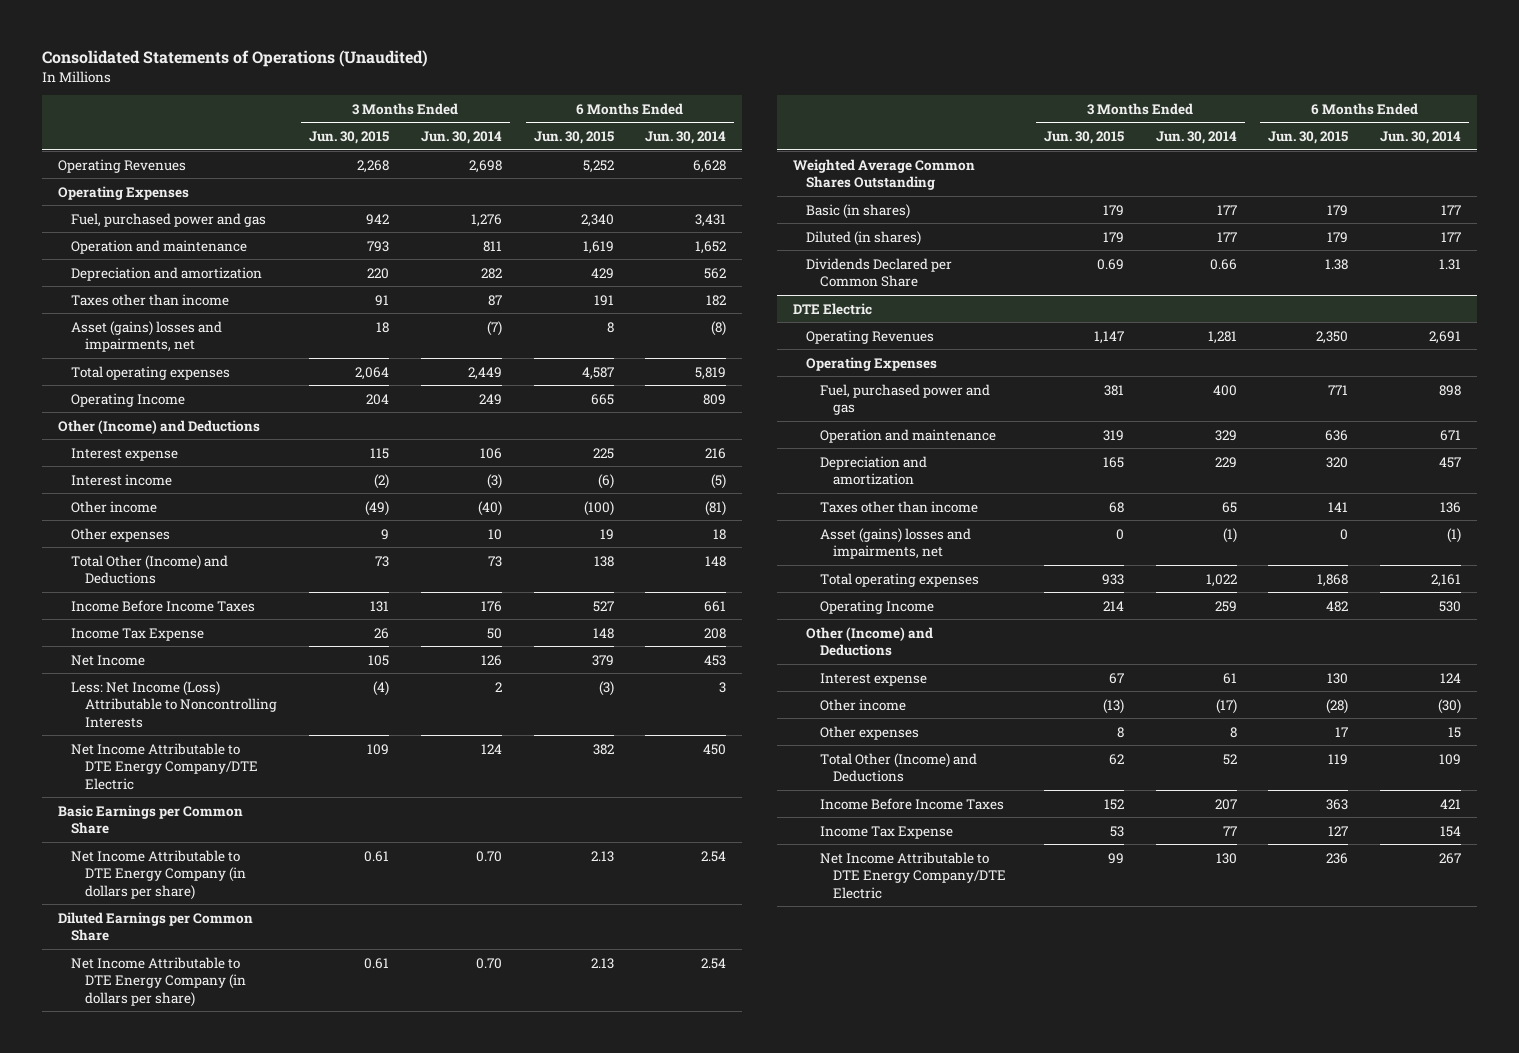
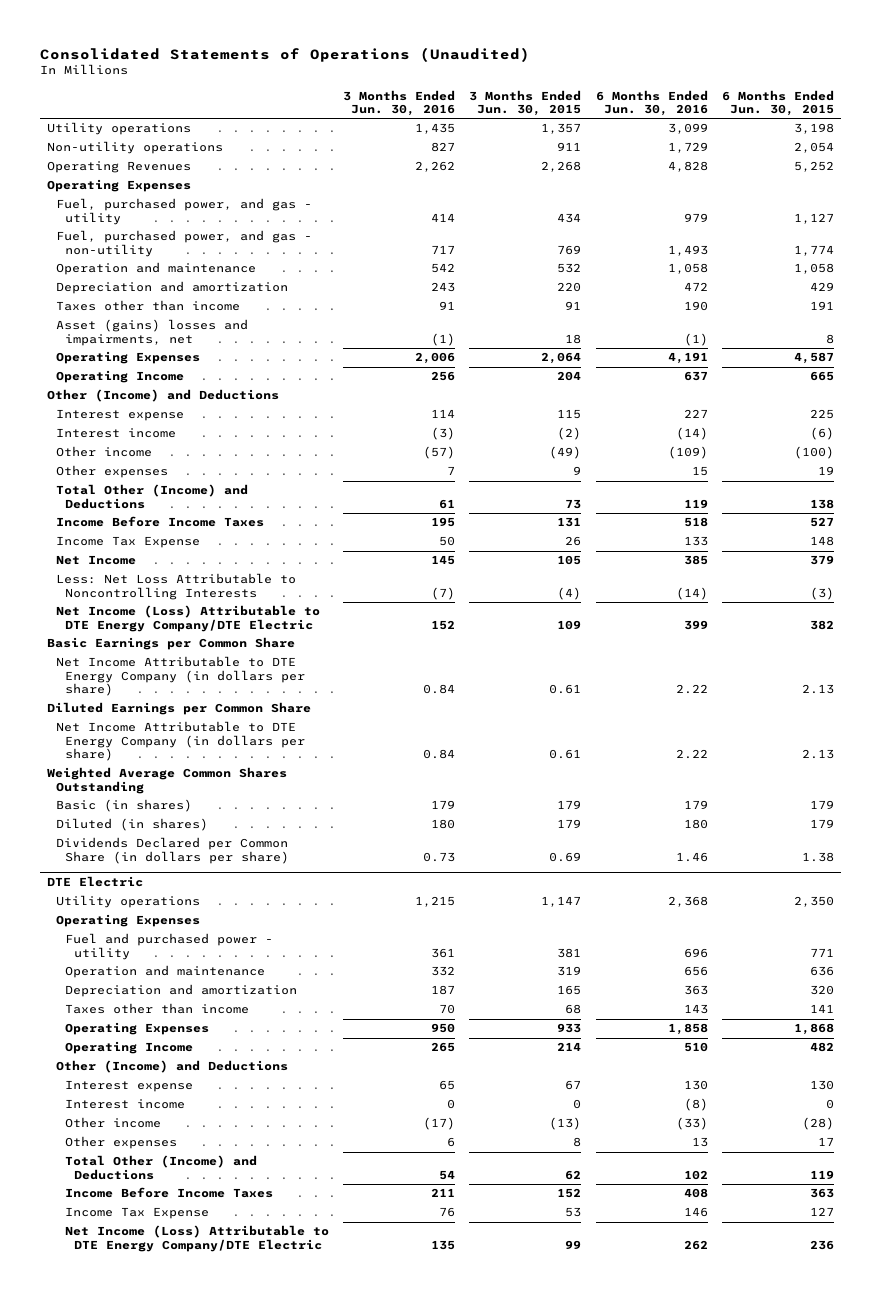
- | 3 Months Ended Jun. 30, 2015 | 3 Months Ended Jun. 30, 2014 | 6 Months Ended Jun. 30, 2015 | 6 Months Ended Jun. 30, 2014
+ | 3 Months Ended Jun. 30, 2016 | 3 Months Ended Jun. 30, 2015 | 6 Months Ended Jun. 30, 2016 | 6 Months Ended Jun. 30, 2015
+ Utility operations | 1,435 | 1,357 | 3,099 | 3,198
+ Non-utility operations | 827 | 911 | 1,729 | 2,054
- Fuel, purchased power and gas | 942 | 1,276 | 2,340 | 3,431
- Operation and maintenance | 793 | 811 | 1,619 | 1,652
+ Fuel, purchased power, and gas - utility | 414 | 434 | 979 | 1,127
+ Fuel, purchased power, and gas - non-utility | 717 | 769 | 1,493 | 1,774
+ Operation and maintenance | 542 | 532 | 1,058 | 1,058
- Total operating expenses | 2,064 | 2,449 | 4,587 | 5,819
+ Operating Expenses | 2,006 | 2,064 | 4,191 | 4,587
- Less: Net Income (Loss) Attributable to Noncontrolling Interests | (4) | 2 | (3) | 3
- Net Income Attributable to DTE Energy Company/DTE Electric | 109 | 124 | 382 | 450
+ Less: Net Loss Attributable to Noncontrolling Interests | (7) | (4) | (14) | (3)
+ Net Income (Loss) Attributable to DTE Energy Company/DTE Electric | 152 | 109 | 399 | 382
- Dividends Declared per Common Share | 0.69 | 0.66 | 1.38 | 1.31
+ Dividends Declared per Common Share (in dollars per share) | 0.73 | 0.69 | 1.46 | 1.38
@ DTE Electric
- Operating Revenues | 1,147 | 1,281 | 2,350 | 2,691
+ Utility operations | 1,215 | 1,147 | 2,368 | 2,350
- Fuel, purchased power and gas | 381 | 400 | 771 | 898
+ Fuel and purchased power - utility | 361 | 381 | 696 | 771
- Asset (gains) losses and impairments, net | 0 | (1) | 0 | (1)
- Total operating expenses | 933 | 1,022 | 1,868 | 2,161
+ Operating Expenses | 950 | 933 | 1,858 | 1,868
+ Interest income | 0 | 0 | (8) | 0
- Net Income Attributable to DTE Energy Company/DTE Electric | 99 | 130 | 236 | 267
+ Net Income (Loss) Attributable to DTE Energy Company/DTE Electric | 135 | 99 | 262 | 236

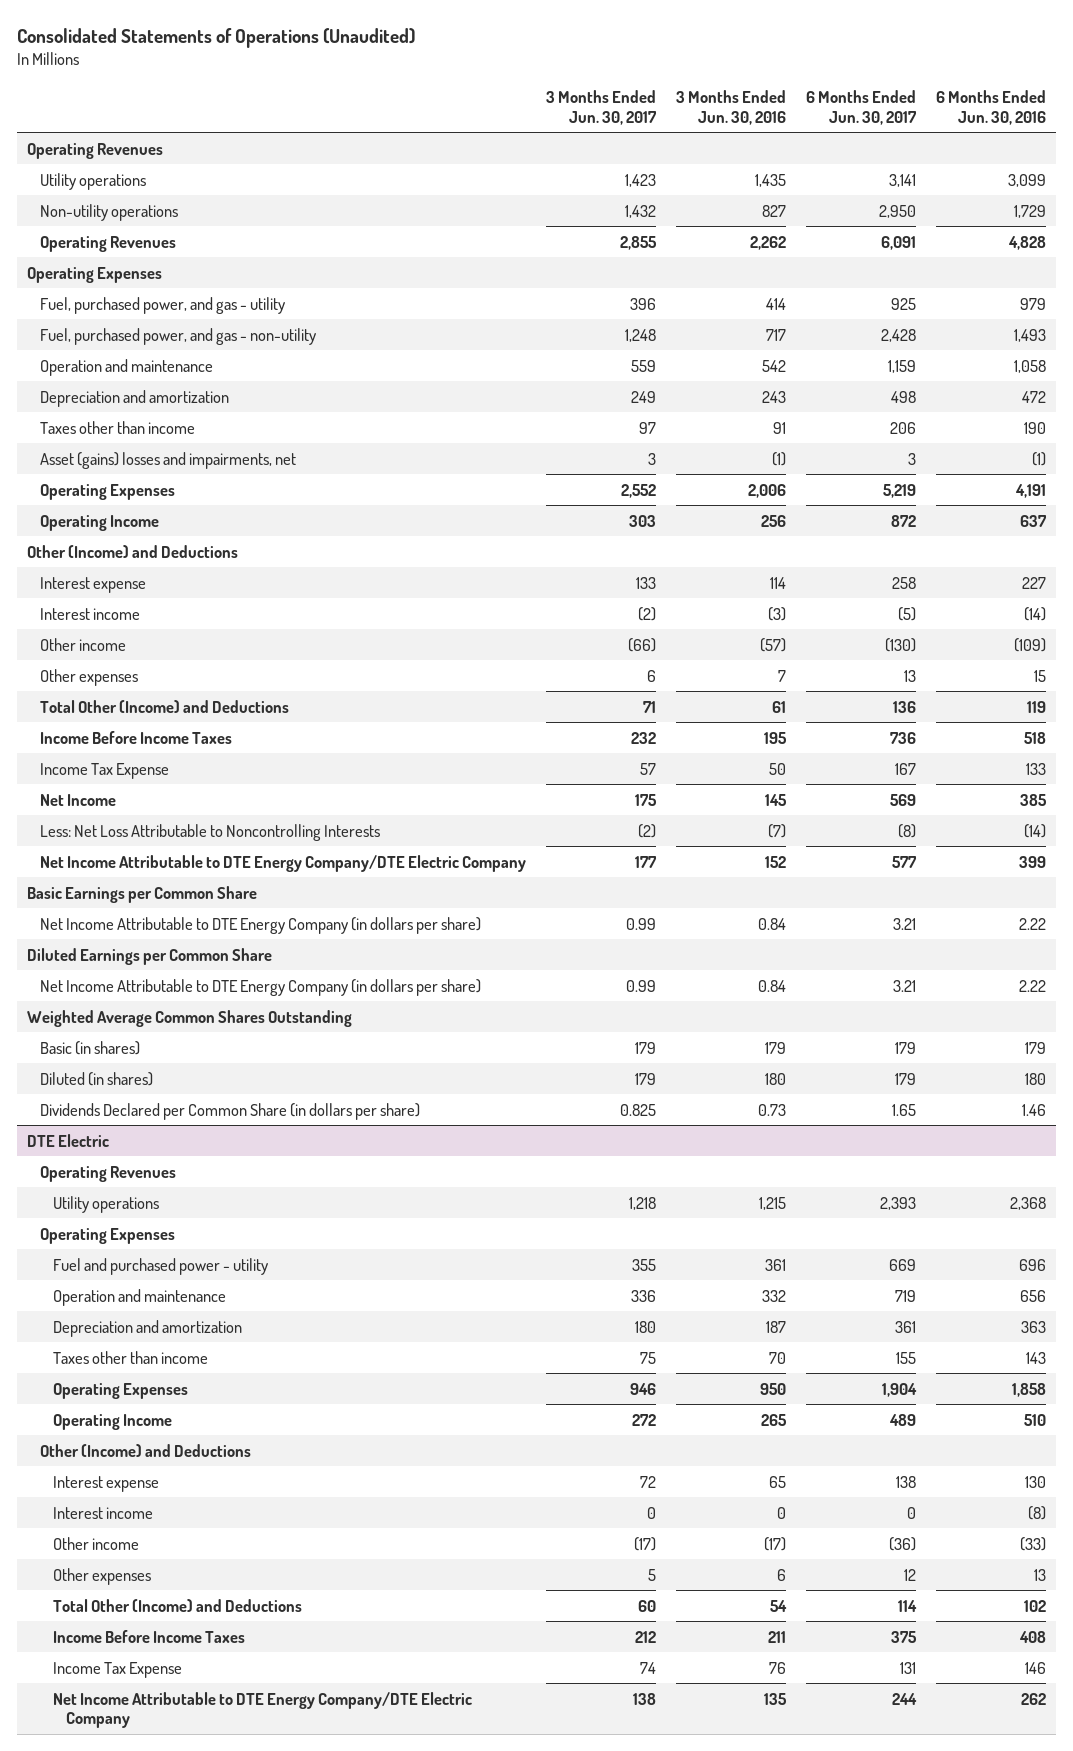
- | 3 Months Ended Jun. 30, 2016 | 3 Months Ended Jun. 30, 2015 | 6 Months Ended Jun. 30, 2016 | 6 Months Ended Jun. 30, 2015
+ | 3 Months Ended Jun. 30, 2017 | 3 Months Ended Jun. 30, 2016 | 6 Months Ended Jun. 30, 2017 | 6 Months Ended Jun. 30, 2016
+ Operating Revenues
- Net Income (Loss) Attributable to DTE Energy Company/DTE Electric | 152 | 109 | 399 | 382
+ Net Income Attributable to DTE Energy Company/DTE Electric Company | 177 | 152 | 577 | 399
@ DTE Electric
+ Operating Revenues
- Net Income (Loss) Attributable to DTE Energy Company/DTE Electric | 135 | 99 | 262 | 236
+ Net Income Attributable to DTE Energy Company/DTE Electric Company | 138 | 135 | 244 | 262

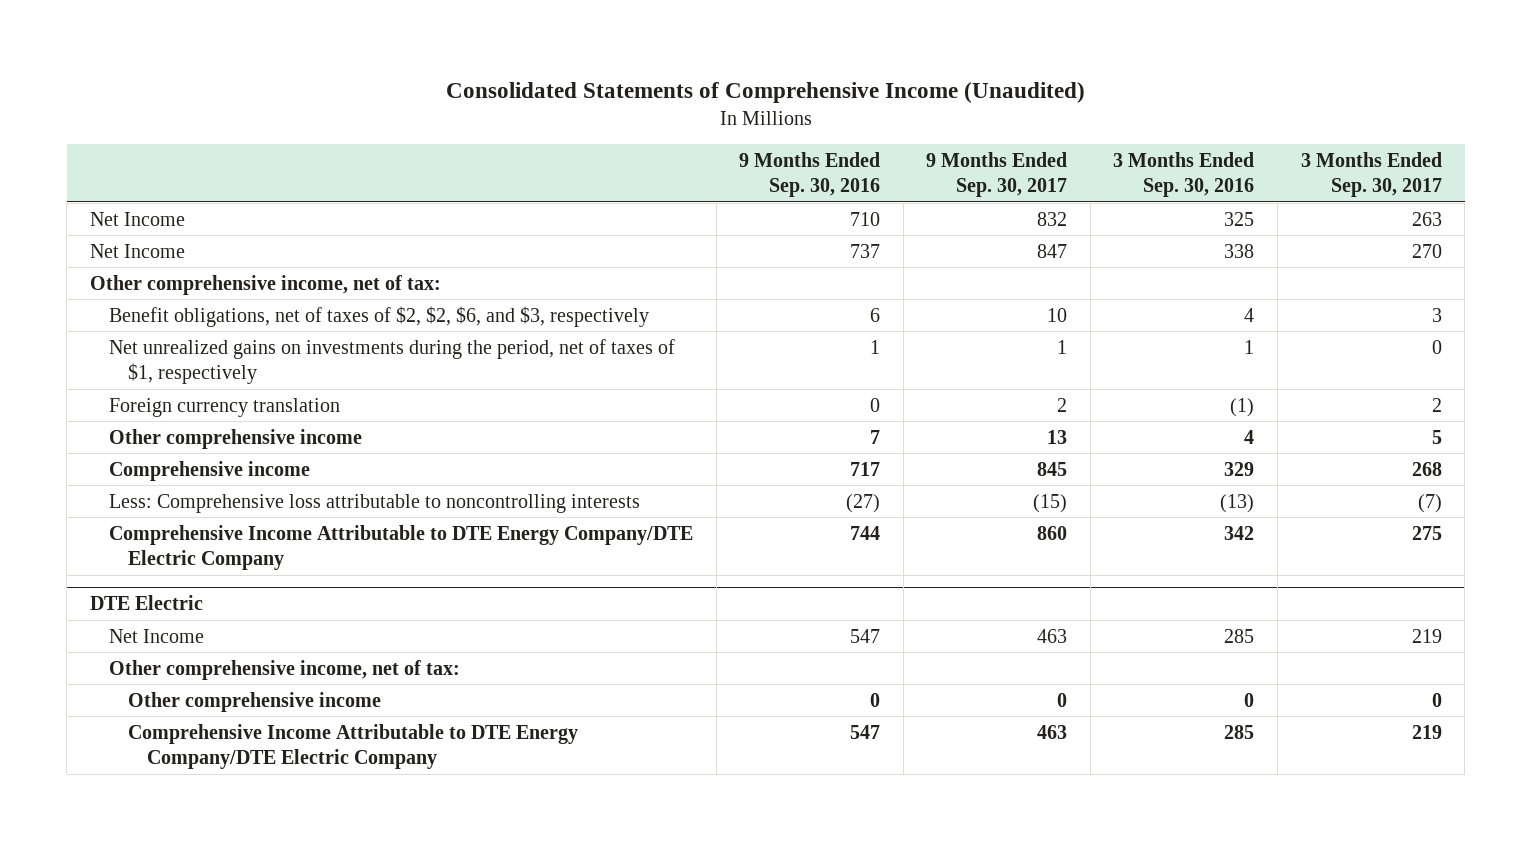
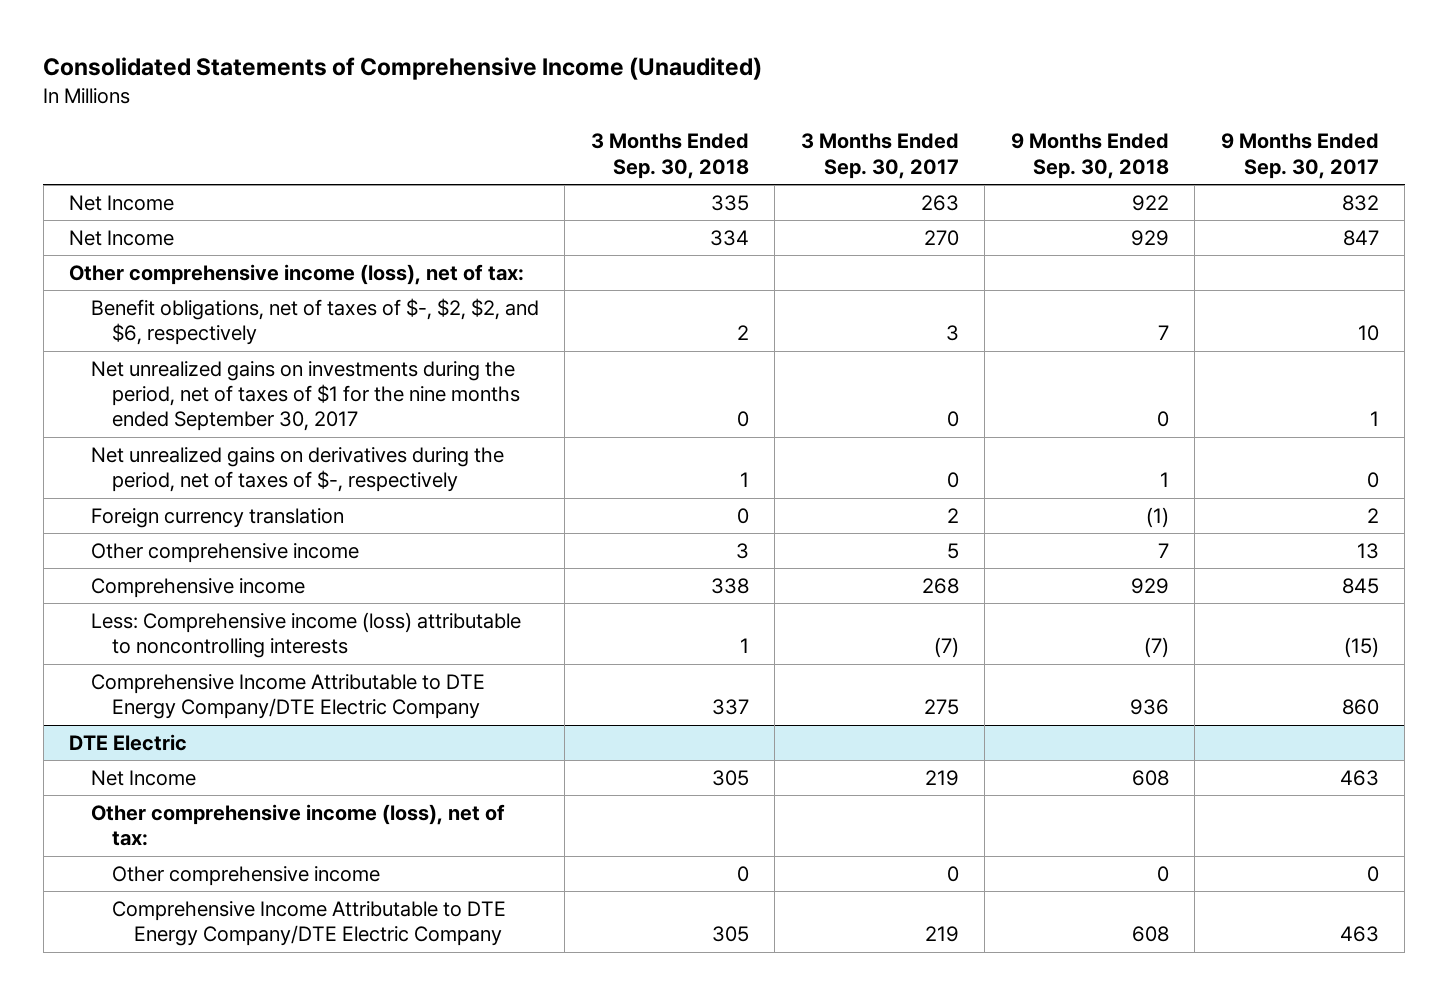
- | 9 Months Ended Sep. 30, 2016 | 9 Months Ended Sep. 30, 2017 | 3 Months Ended Sep. 30, 2016 | 3 Months Ended Sep. 30, 2017
+ | 3 Months Ended Sep. 30, 2018 | 3 Months Ended Sep. 30, 2017 | 9 Months Ended Sep. 30, 2018 | 9 Months Ended Sep. 30, 2017
- Other comprehensive income, net of tax:
- Benefit obligations, net of taxes of $2, $2, $6, and $3, respectively | 6 | 10 | 4 | 3
- Net unrealized gains on investments during the period, net of taxes of $1, respectively | 1 | 1 | 1 | 0
+ Other comprehensive income (loss), net of tax:
+ Benefit obligations, net of taxes of $-, $2, $2, and $6, respectively | 2 | 3 | 7 | 10
+ Net unrealized gains on investments during the period, net of taxes of $1 for the nine months ended September 30, 2017 | 0 | 0 | 0 | 1
+ Net unrealized gains on derivatives during the period, net of taxes of $-, respectively | 1 | 0 | 1 | 0
- Less: Comprehensive loss attributable to noncontrolling interests | (27) | (15) | (13) | (7)
+ Less: Comprehensive income (loss) attributable to noncontrolling interests | 1 | (7) | (7) | (15)
@ DTE Electric
- Other comprehensive income, net of tax:
+ Other comprehensive income (loss), net of tax:

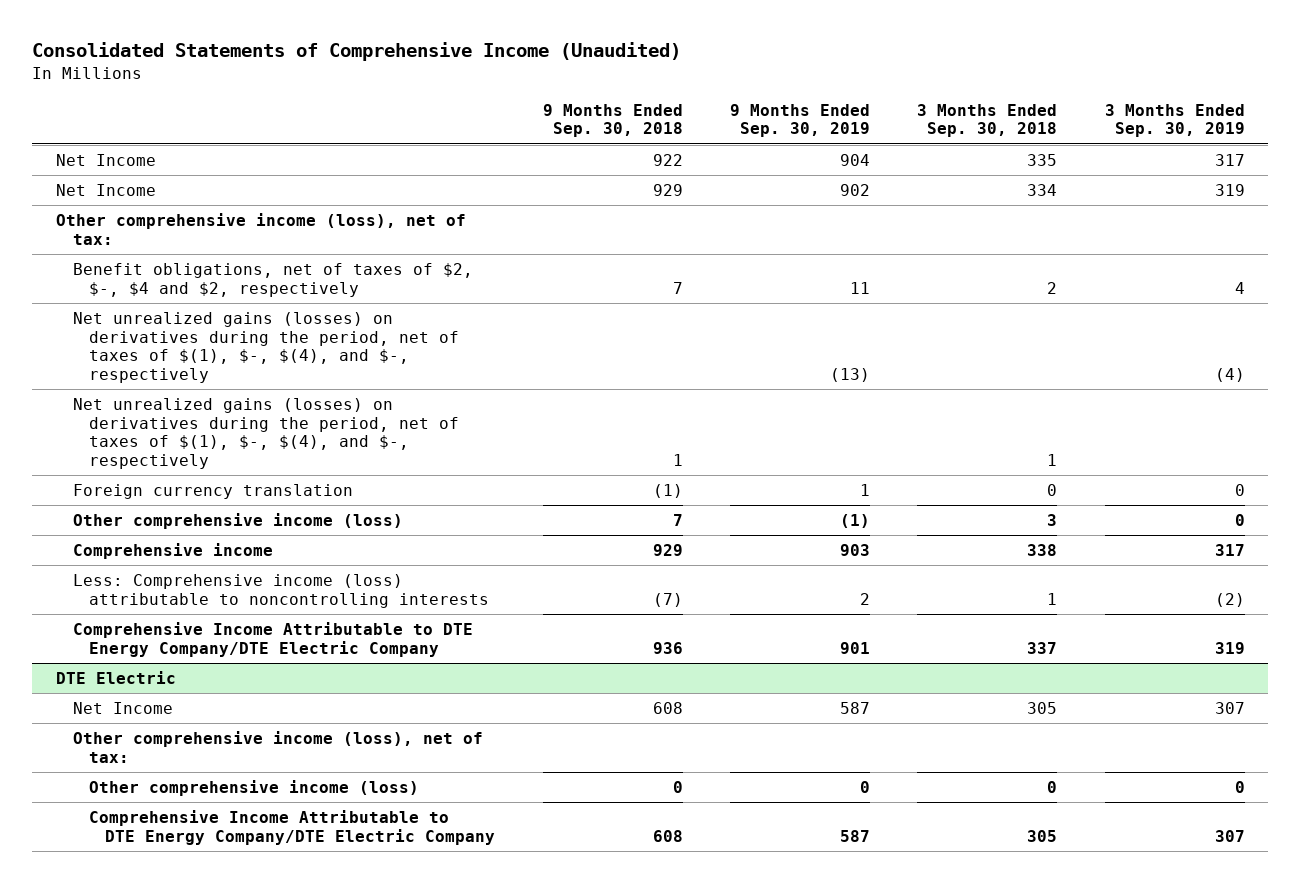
- | 3 Months Ended Sep. 30, 2018 | 3 Months Ended Sep. 30, 2017 | 9 Months Ended Sep. 30, 2018 | 9 Months Ended Sep. 30, 2017
+ | 9 Months Ended Sep. 30, 2018 | 9 Months Ended Sep. 30, 2019 | 3 Months Ended Sep. 30, 2018 | 3 Months Ended Sep. 30, 2019
- Benefit obligations, net of taxes of $-, $2, $2, and $6, respectively | 2 | 3 | 7 | 10
- Net unrealized gains on investments during the period, net of taxes of $1 for the nine months ended September 30, 2017 | 0 | 0 | 0 | 1
- Net unrealized gains on derivatives during the period, net of taxes of $-, respectively | 1 | 0 | 1 | 0
+ Benefit obligations, net of taxes of $2, $-, $4 and $2, respectively | 7 | 11 | 2 | 4
+ Net unrealized gains (losses) on derivatives during the period, net of taxes of $(1), $-, $(4), and $-, respectively | | (13) | | (4)
+ Net unrealized gains (losses) on derivatives during the period, net of taxes of $(1), $-, $(4), and $-, respectively | 1 | | 1 |
- Other comprehensive income | 3 | 5 | 7 | 13
+ Other comprehensive income (loss) | 7 | (1) | 3 | 0
@ DTE Electric
- Other comprehensive income | 0 | 0 | 0 | 0
+ Other comprehensive income (loss) | 0 | 0 | 0 | 0

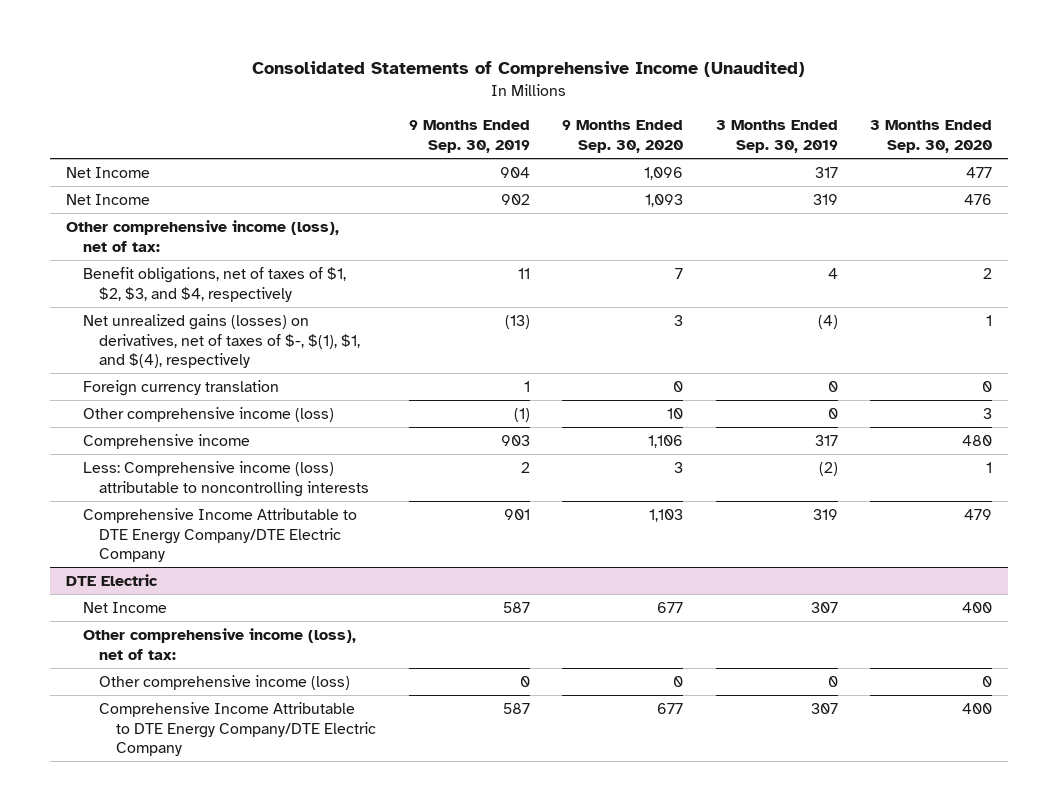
- | 9 Months Ended Sep. 30, 2018 | 9 Months Ended Sep. 30, 2019 | 3 Months Ended Sep. 30, 2018 | 3 Months Ended Sep. 30, 2019
+ | 9 Months Ended Sep. 30, 2019 | 9 Months Ended Sep. 30, 2020 | 3 Months Ended Sep. 30, 2019 | 3 Months Ended Sep. 30, 2020
- Benefit obligations, net of taxes of $2, $-, $4 and $2, respectively | 7 | 11 | 2 | 4
- Net unrealized gains (losses) on derivatives during the period, net of taxes of $(1), $-, $(4), and $-, respectively | | (13) | | (4)
- Net unrealized gains (losses) on derivatives during the period, net of taxes of $(1), $-, $(4), and $-, respectively | 1 | | 1 |
+ Benefit obligations, net of taxes of $1, $2, $3, and $4, respectively | 11 | 7 | 4 | 2
+ Net unrealized gains (losses) on derivatives, net of taxes of $-, $(1), $1, and $(4), respectively | (13) | 3 | (4) | 1

